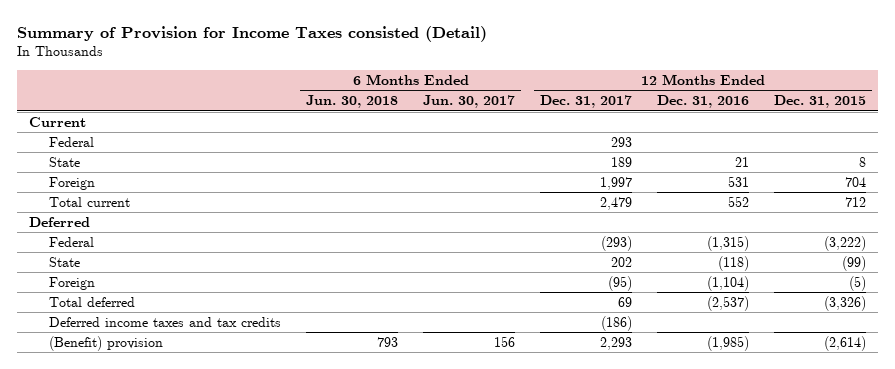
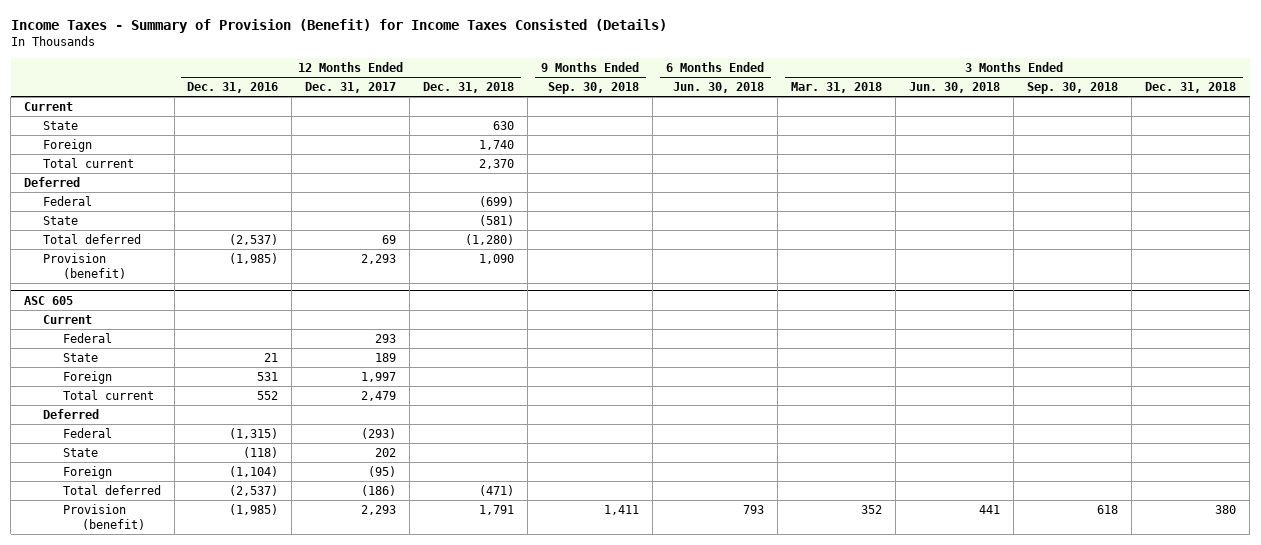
- Summary of Provision for Income Taxes consisted (Detail)
+ Income Taxes - Summary of Provision (Benefit) for Income Taxes Consisted (Details)
- | 6 Months Ended Jun. 30, 2018 | 6 Months Ended Jun. 30, 2017 | 12 Months Ended Dec. 31, 2017 | 12 Months Ended Dec. 31, 2016 | 12 Months Ended Dec. 31, 2015
+ | 12 Months Ended Dec. 31, 2016 | 12 Months Ended Dec. 31, 2017 | 12 Months Ended Dec. 31, 2018 | 9 Months Ended Sep. 30, 2018 | 6 Months Ended Jun. 30, 2018 | 3 Months Ended Mar. 31, 2018 | 3 Months Ended Jun. 30, 2018 | 3 Months Ended Sep. 30, 2018 | 3 Months Ended Dec. 31, 2018
+ State | | | 630 | | | | | |
+ Foreign | | | 1,740 | | | | | |
+ Total current | | | 2,370 | | | | | |
+ Deferred
+ Federal | | | (699) | | | | | |
+ State | | | (581) | | | | | |
moved up: Total deferred | (2,537) | 69 | (1,280) | | | | | |
+ Provision (benefit) | (1,985) | 2,293 | 1,090 | | | | | |
+ ASC 605
+ Current
- Deferred income taxes and tax credits | | | (186) | |
- (Benefit) provision | 793 | 156 | 2,293 | (1,985) | (2,614)
+ Total deferred | (2,537) | (186) | (471) | | | | | |
+ Provision (benefit) | (1,985) | 2,293 | 1,791 | 1,411 | 793 | 352 | 441 | 618 | 380

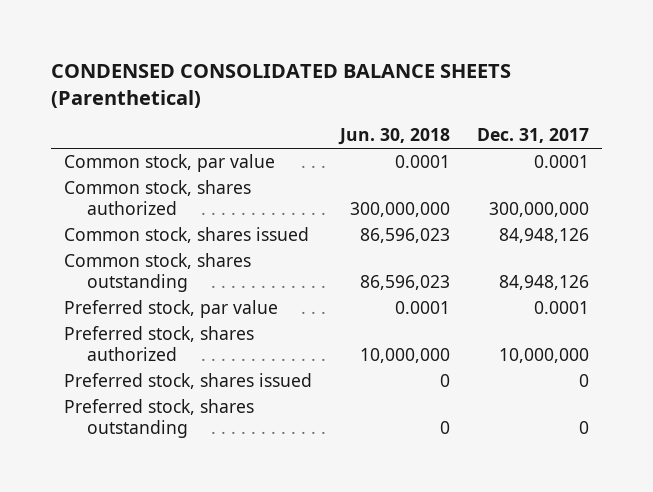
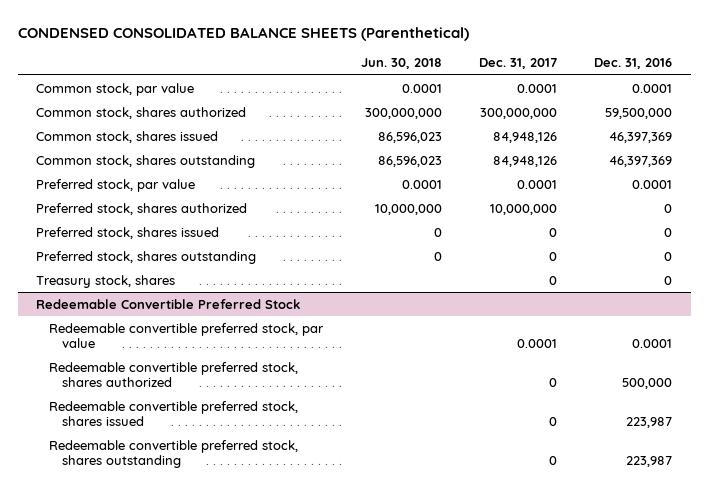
- | Jun. 30, 2018 | Dec. 31, 2017
+ | Jun. 30, 2018 | Dec. 31, 2017 | Dec. 31, 2016
+ Treasury stock, shares | | 0 | 0
+ Redeemable Convertible Preferred Stock
+ Redeemable convertible preferred stock, par value | | 0.0001 | 0.0001
+ Redeemable convertible preferred stock, shares authorized | | 0 | 500,000
+ Redeemable convertible preferred stock, shares issued | | 0 | 223,987
+ Redeemable convertible preferred stock, shares outstanding | | 0 | 223,987

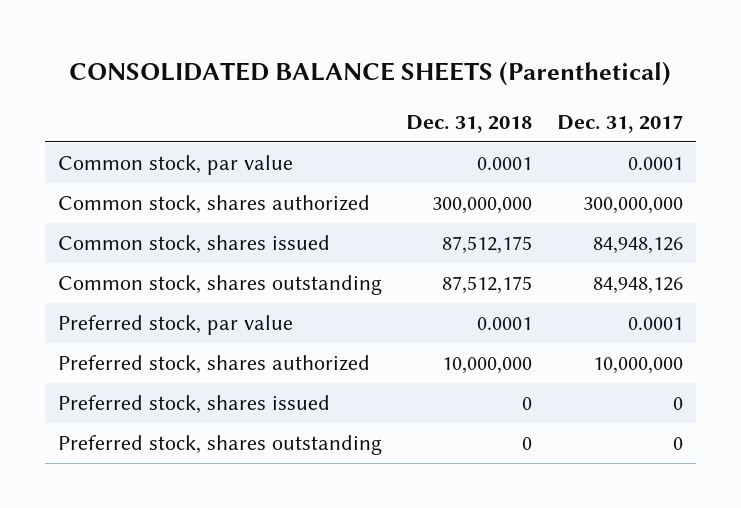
- CONDENSED CONSOLIDATED BALANCE SHEETS (Parenthetical)
+ CONSOLIDATED BALANCE SHEETS (Parenthetical)
- | Jun. 30, 2018 | Dec. 31, 2017 | Dec. 31, 2016
+ | Dec. 31, 2018 | Dec. 31, 2017
- Treasury stock, shares | | 0 | 0
- Redeemable Convertible Preferred Stock
- Redeemable convertible preferred stock, par value | | 0.0001 | 0.0001
- Redeemable convertible preferred stock, shares authorized | | 0 | 500,000
- Redeemable convertible preferred stock, shares issued | | 0 | 223,987
- Redeemable convertible preferred stock, shares outstanding | | 0 | 223,987

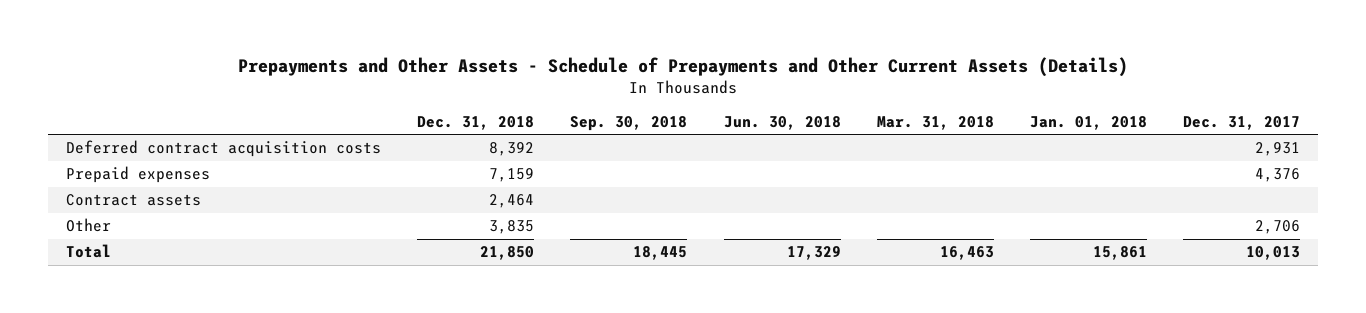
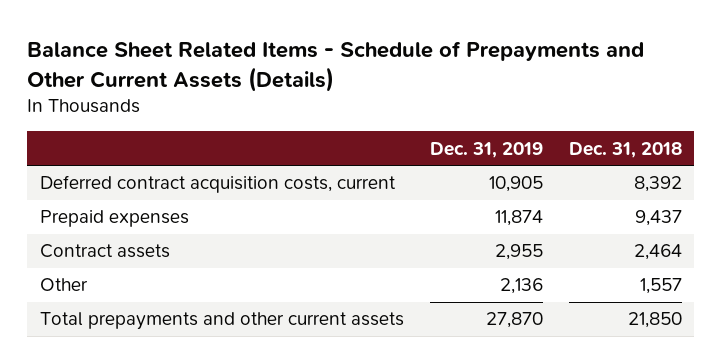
- Prepayments and Other Assets - Schedule of Prepayments and Other Current Assets (Details)
+ Balance Sheet Related Items - Schedule of Prepayments and Other Current Assets (Details)
- | Dec. 31, 2018 | Sep. 30, 2018 | Jun. 30, 2018 | Mar. 31, 2018 | Jan. 01, 2018 | Dec. 31, 2017
+ | Dec. 31, 2019 | Dec. 31, 2018
- Deferred contract acquisition costs | 8,392 | | | | | 2,931
- Prepaid expenses | 7,159 | | | | | 4,376
+ Deferred contract acquisition costs, current | 10,905 | 8,392
+ Prepaid expenses | 11,874 | 9,437
- Other | 3,835 | | | | | 2,706
- Total | 21,850 | 18,445 | 17,329 | 16,463 | 15,861 | 10,013
+ Other | 2,136 | 1,557
+ Total prepayments and other current assets | 27,870 | 21,850

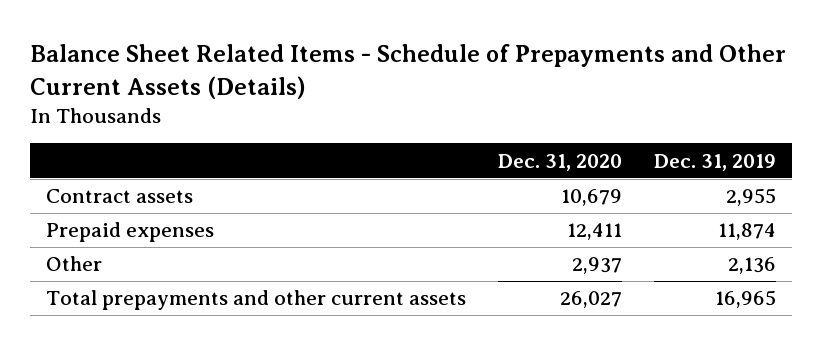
- | Dec. 31, 2019 | Dec. 31, 2018
+ | Dec. 31, 2020 | Dec. 31, 2019
- Deferred contract acquisition costs, current | 10,905 | 8,392
moved down: Prepaid expenses | 12,411 | 11,874
- Total prepayments and other current assets | 27,870 | 21,850
+ Total prepayments and other current assets | 26,027 | 16,965

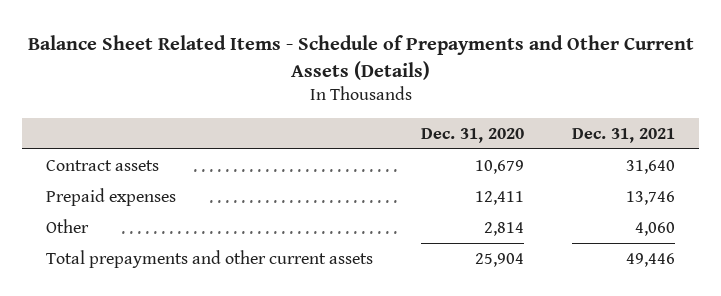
- | Dec. 31, 2020 | Dec. 31, 2019
+ | Dec. 31, 2020 | Dec. 31, 2021
- Other | 2,937 | 2,136
- Total prepayments and other current assets | 26,027 | 16,965
+ Other | 2,814 | 4,060
+ Total prepayments and other current assets | 25,904 | 49,446

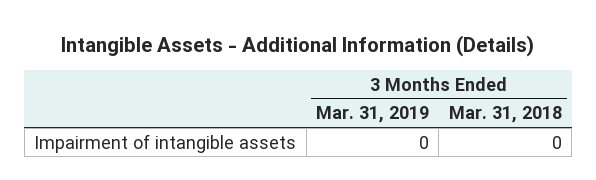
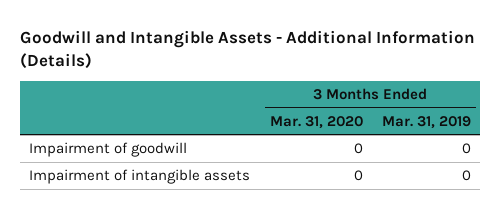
- Intangible Assets - Additional Information (Details)
+ Goodwill and Intangible Assets - Additional Information (Details)
- | 3 Months Ended Mar. 31, 2019 | 3 Months Ended Mar. 31, 2018
+ | 3 Months Ended Mar. 31, 2020 | 3 Months Ended Mar. 31, 2019
+ Impairment of goodwill | 0 | 0

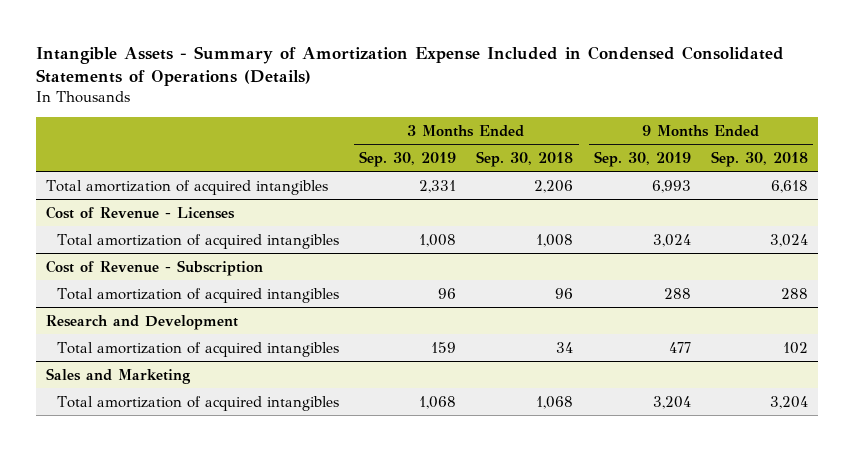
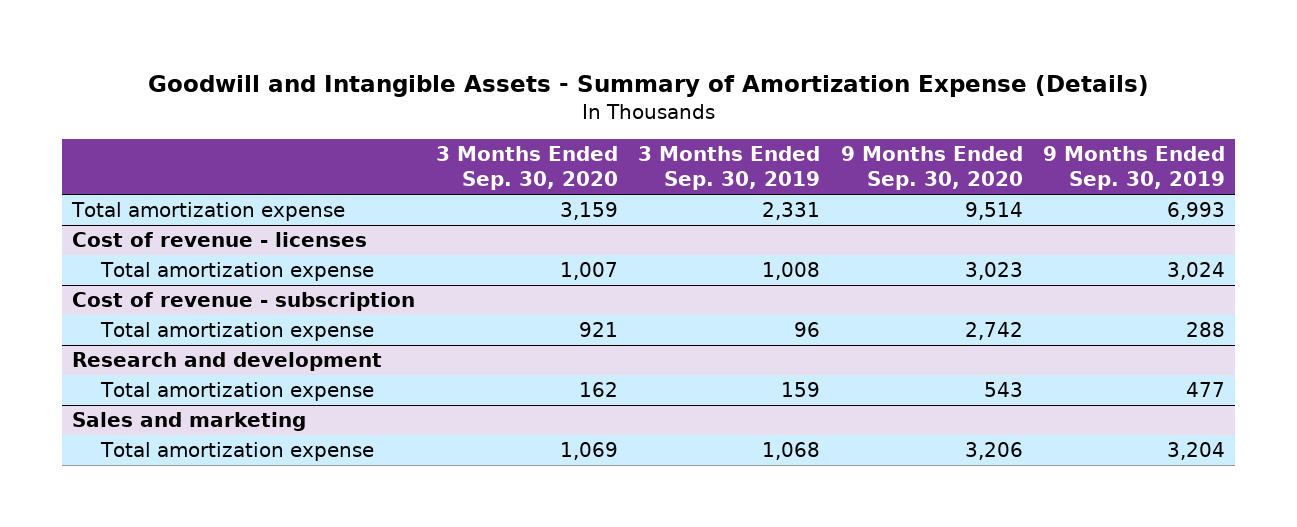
- Intangible Assets - Summary of Amortization Expense Included in Condensed Consolidated Statements of Operations (Details)
+ Goodwill and Intangible Assets - Summary of Amortization Expense (Details)
- | 3 Months Ended Sep. 30, 2019 | 3 Months Ended Sep. 30, 2018 | 9 Months Ended Sep. 30, 2019 | 9 Months Ended Sep. 30, 2018
+ | 3 Months Ended Sep. 30, 2020 | 3 Months Ended Sep. 30, 2019 | 9 Months Ended Sep. 30, 2020 | 9 Months Ended Sep. 30, 2019
- Total amortization of acquired intangibles | 2,331 | 2,206 | 6,993 | 6,618
- Cost of Revenue - Licenses
- Total amortization of acquired intangibles | 1,008 | 1,008 | 3,024 | 3,024
- Cost of Revenue - Subscription
- Total amortization of acquired intangibles | 96 | 96 | 288 | 288
- Research and Development
- Total amortization of acquired intangibles | 159 | 34 | 477 | 102
- Sales and Marketing
- Total amortization of acquired intangibles | 1,068 | 1,068 | 3,204 | 3,204
+ Total amortization expense | 3,159 | 2,331 | 9,514 | 6,993
+ Cost of revenue - licenses
+ Total amortization expense | 1,007 | 1,008 | 3,023 | 3,024
+ Cost of revenue - subscription
+ Total amortization expense | 921 | 96 | 2,742 | 288
+ Research and development
+ Total amortization expense | 162 | 159 | 543 | 477
+ Sales and marketing
+ Total amortization expense | 1,069 | 1,068 | 3,206 | 3,204

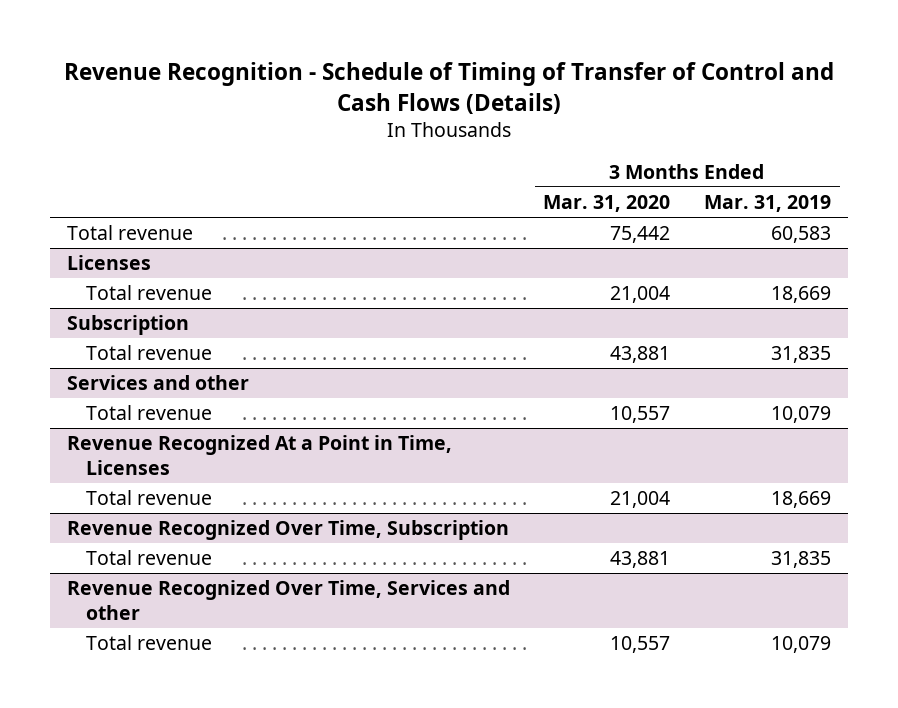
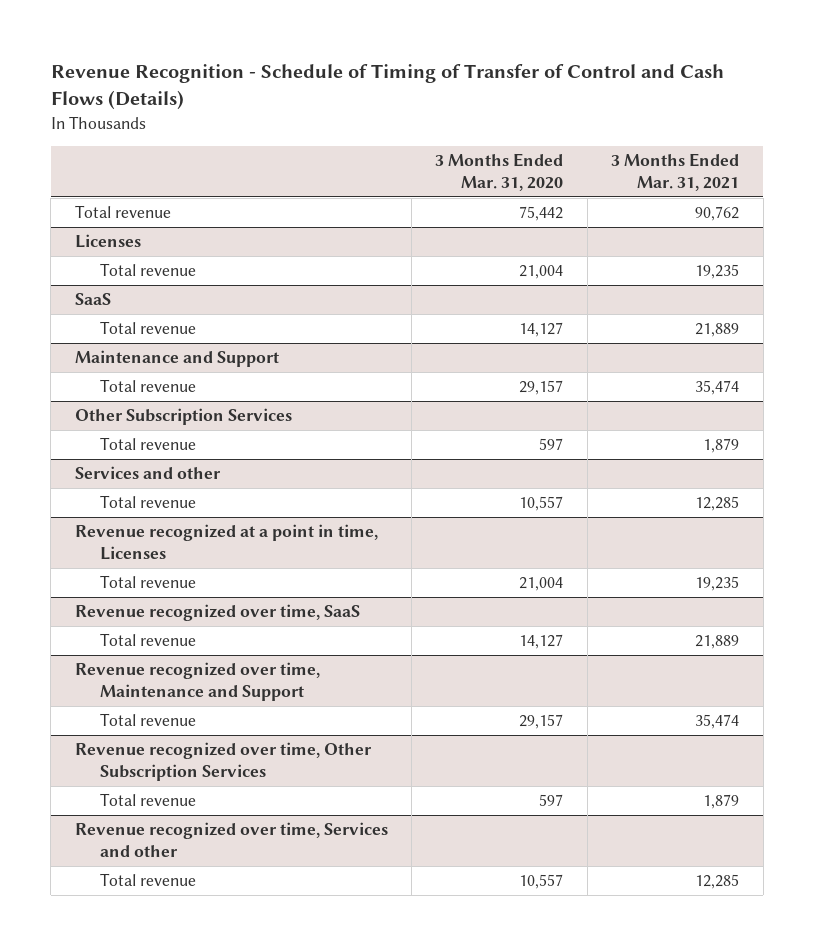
- | 3 Months Ended Mar. 31, 2020 | 3 Months Ended Mar. 31, 2019
+ | 3 Months Ended Mar. 31, 2020 | 3 Months Ended Mar. 31, 2021
- Subscription
- Total revenue | 43,881 | 31,835
+ SaaS
+ Total revenue | 14,127 | 21,889
+ Maintenance and Support
+ Total revenue | 29,157 | 35,474
+ Other Subscription Services
+ Total revenue | 597 | 1,879
- Revenue Recognized At a Point in Time, Licenses
+ Revenue recognized at a point in time, Licenses
- Revenue Recognized Over Time, Subscription
- Total revenue | 43,881 | 31,835
- Revenue Recognized Over Time, Services and other
+ Revenue recognized over time, SaaS
+ Total revenue | 14,127 | 21,889
+ Revenue recognized over time, Maintenance and Support
+ Total revenue | 29,157 | 35,474
+ Revenue recognized over time, Other Subscription Services
+ Total revenue | 597 | 1,879
+ Revenue recognized over time, Services and other

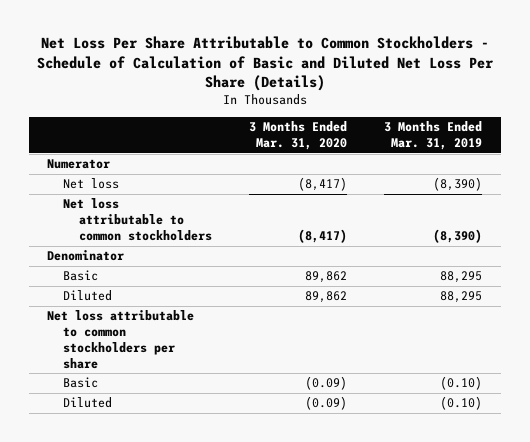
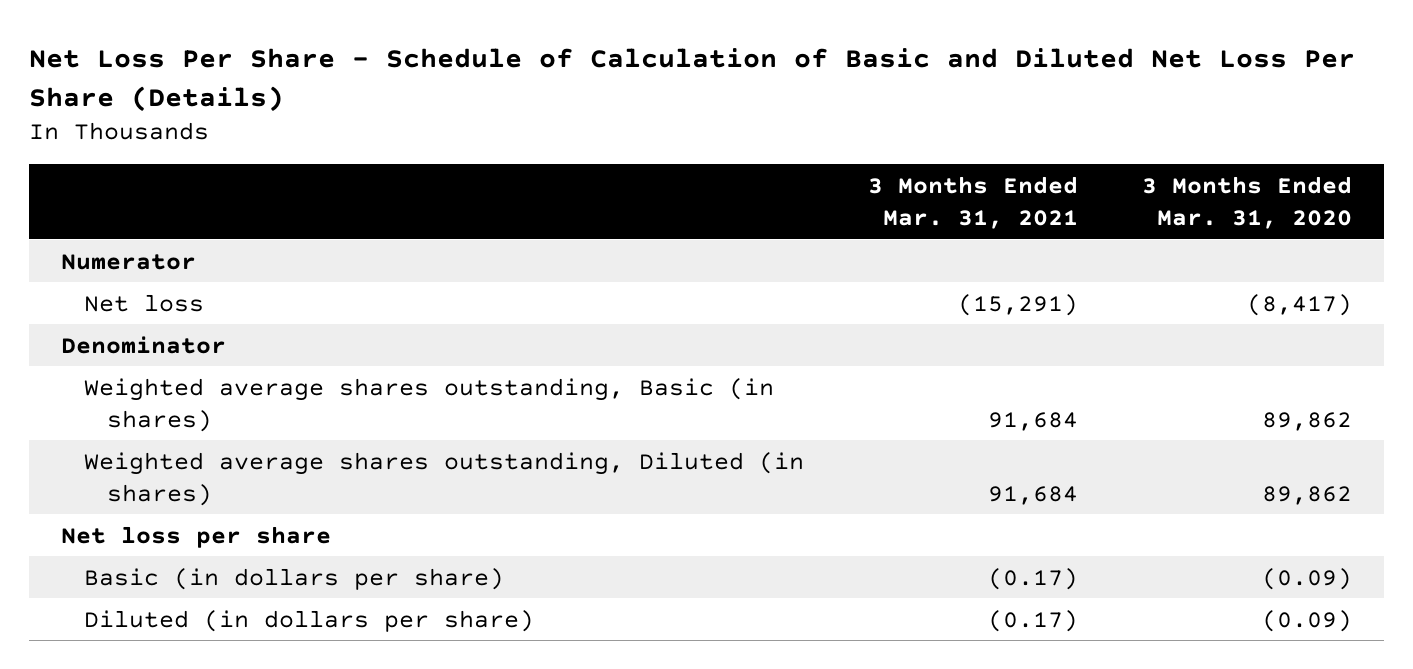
- Net Loss Per Share Attributable to Common Stockholders - Schedule of Calculation of Basic and Diluted Net Loss Per Share (Details)
+ Net Loss Per Share - Schedule of Calculation of Basic and Diluted Net Loss Per Share (Details)
- | 3 Months Ended Mar. 31, 2020 | 3 Months Ended Mar. 31, 2019
+ | 3 Months Ended Mar. 31, 2021 | 3 Months Ended Mar. 31, 2020
- Net loss attributable to common stockholders | (8,417) | (8,390)
- Basic | 89,862 | 88,295
- Diluted | 89,862 | 88,295
- Net loss attributable to common stockholders per share
- Basic | (0.09) | (0.10)
- Diluted | (0.09) | (0.10)
+ Weighted average shares outstanding, Basic (in shares) | 91,684 | 89,862
+ Weighted average shares outstanding, Diluted (in shares) | 91,684 | 89,862
+ Net loss per share
+ Basic (in dollars per share) | (0.17) | (0.09)
+ Diluted (in dollars per share) | (0.17) | (0.09)

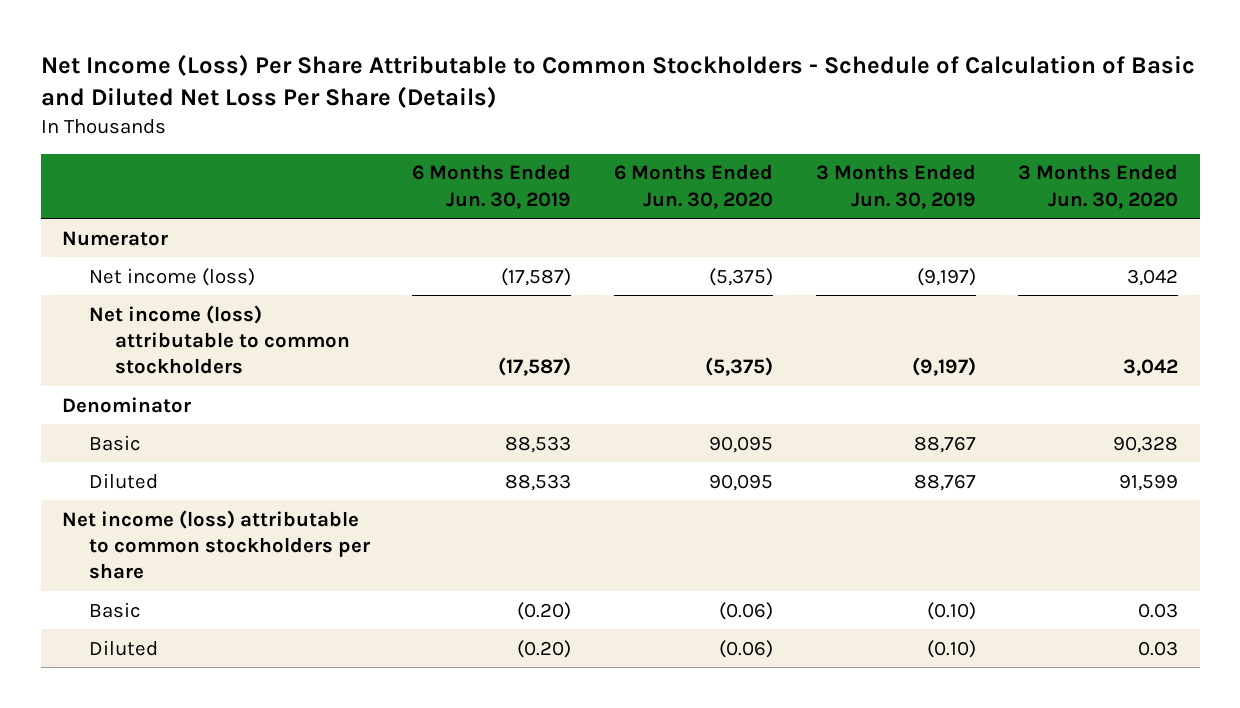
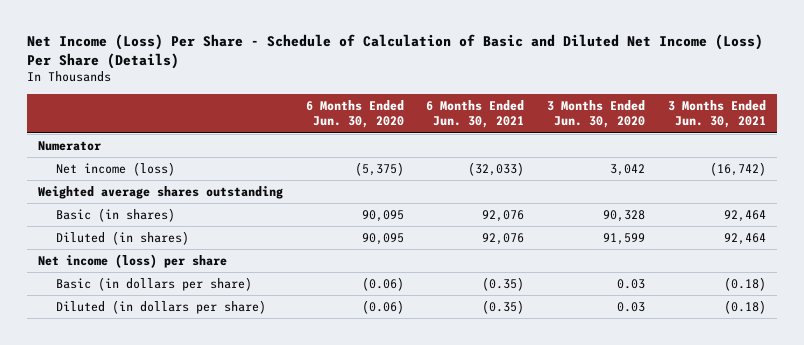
- Net Income (Loss) Per Share Attributable to Common Stockholders - Schedule of Calculation of Basic and Diluted Net Loss Per Share (Details)
+ Net Income (Loss) Per Share - Schedule of Calculation of Basic and Diluted Net Income (Loss) Per Share (Details)
- | 6 Months Ended Jun. 30, 2019 | 6 Months Ended Jun. 30, 2020 | 3 Months Ended Jun. 30, 2019 | 3 Months Ended Jun. 30, 2020
+ | 6 Months Ended Jun. 30, 2020 | 6 Months Ended Jun. 30, 2021 | 3 Months Ended Jun. 30, 2020 | 3 Months Ended Jun. 30, 2021
- Net income (loss) attributable to common stockholders | (17,587) | (5,375) | (9,197) | 3,042
- Denominator
- Basic | 88,533 | 90,095 | 88,767 | 90,328
- Diluted | 88,533 | 90,095 | 88,767 | 91,599
- Net income (loss) attributable to common stockholders per share
- Basic | (0.20) | (0.06) | (0.10) | 0.03
- Diluted | (0.20) | (0.06) | (0.10) | 0.03
+ Weighted average shares outstanding
+ Basic (in shares) | 90,095 | 92,076 | 90,328 | 92,464
+ Diluted (in shares) | 90,095 | 92,076 | 91,599 | 92,464
+ Net income (loss) per share
+ Basic (in dollars per share) | (0.06) | (0.35) | 0.03 | (0.18)
+ Diluted (in dollars per share) | (0.06) | (0.35) | 0.03 | (0.18)

